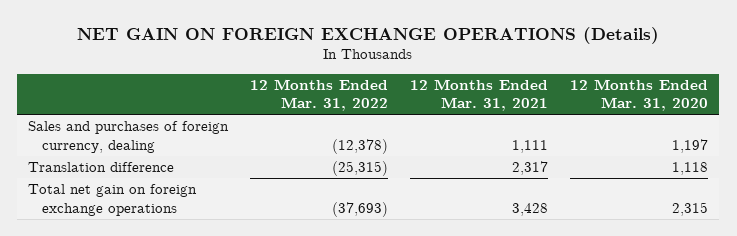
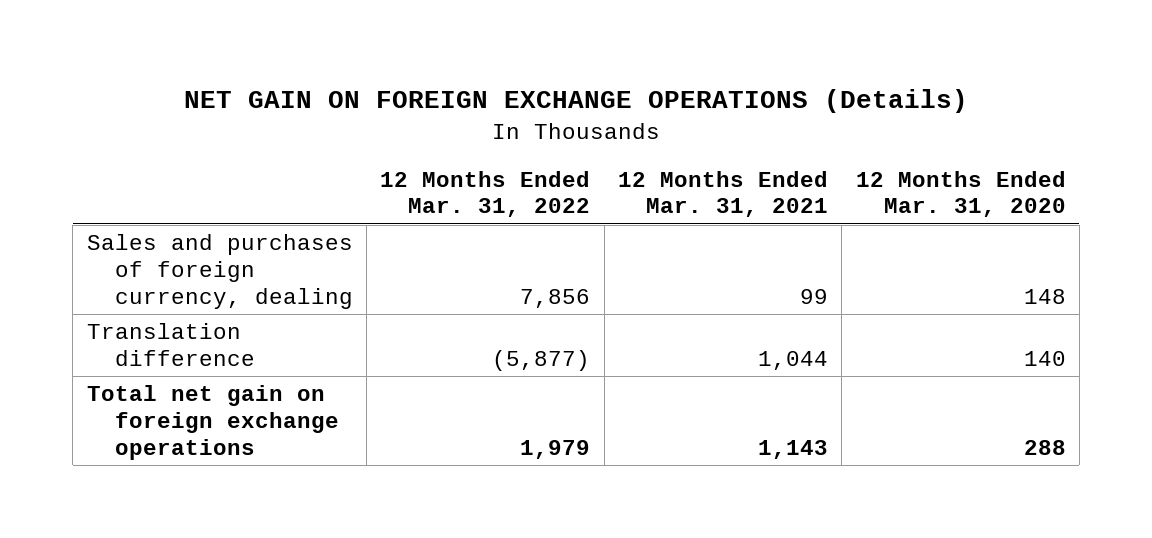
- Sales and purchases of foreign currency, dealing | (12,378) | 1,111 | 1,197
- Translation difference | (25,315) | 2,317 | 1,118
- Total net gain on foreign exchange operations | (37,693) | 3,428 | 2,315
+ Sales and purchases of foreign currency, dealing | 7,856 | 99 | 148
+ Translation difference | (5,877) | 1,044 | 140
+ Total net gain on foreign exchange operations | 1,979 | 1,143 | 288

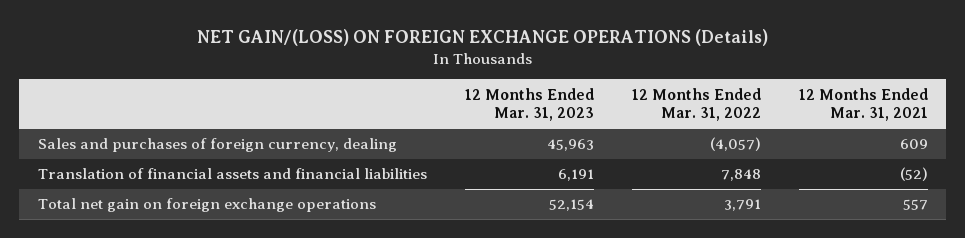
- NET GAIN ON FOREIGN EXCHANGE OPERATIONS (Details)
+ NET GAIN/(LOSS) ON FOREIGN EXCHANGE OPERATIONS (Details)
- | 12 Months Ended Mar. 31, 2022 | 12 Months Ended Mar. 31, 2021 | 12 Months Ended Mar. 31, 2020
+ | 12 Months Ended Mar. 31, 2023 | 12 Months Ended Mar. 31, 2022 | 12 Months Ended Mar. 31, 2021
- Sales and purchases of foreign currency, dealing | 7,856 | 99 | 148
- Translation difference | (5,877) | 1,044 | 140
- Total net gain on foreign exchange operations | 1,979 | 1,143 | 288
+ Sales and purchases of foreign currency, dealing | 45,963 | (4,057) | 609
+ Translation of financial assets and financial liabilities | 6,191 | 7,848 | (52)
+ Total net gain on foreign exchange operations | 52,154 | 3,791 | 557

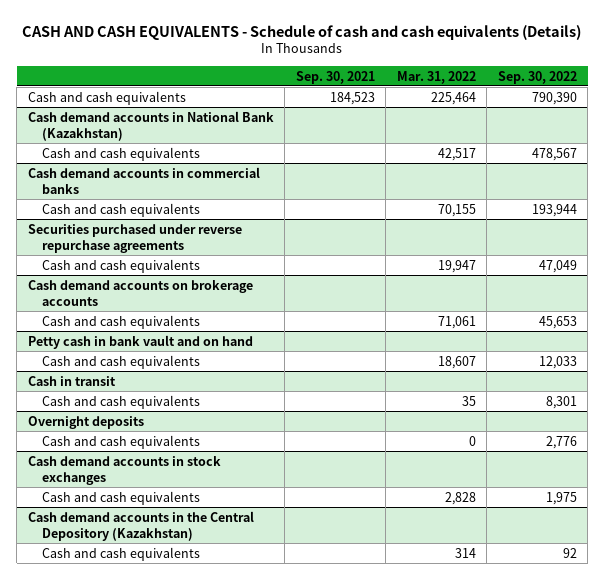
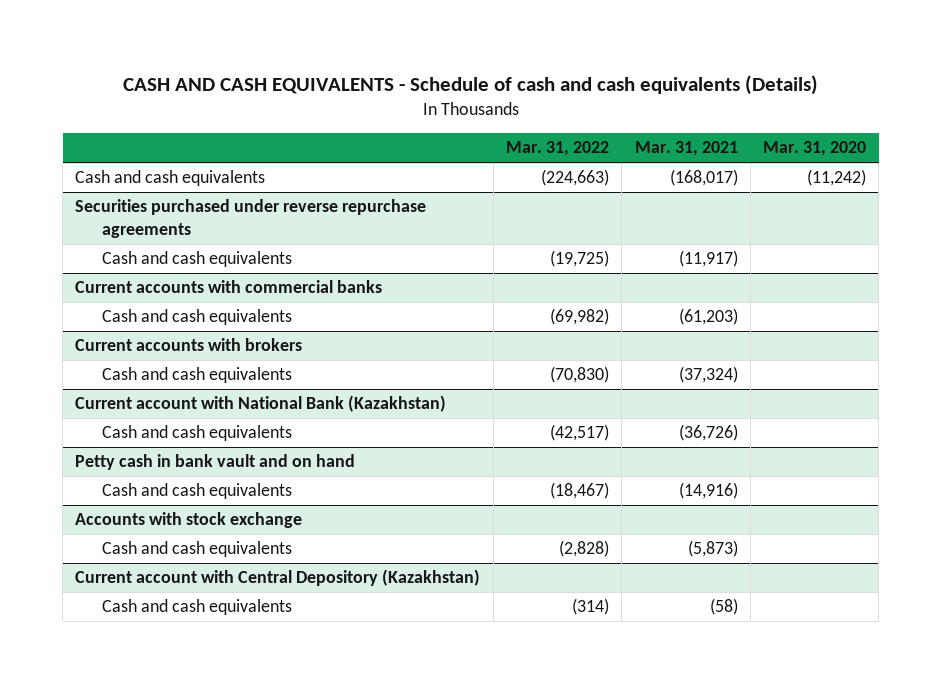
- | Sep. 30, 2021 | Mar. 31, 2022 | Sep. 30, 2022
+ | Mar. 31, 2022 | Mar. 31, 2021 | Mar. 31, 2020
- Cash and cash equivalents | 184,523 | 225,464 | 790,390
- Cash demand accounts in National Bank (Kazakhstan)
- Cash and cash equivalents | | 42,517 | 478,567
- Cash demand accounts in commercial banks
- Cash and cash equivalents | | 70,155 | 193,944
+ Cash and cash equivalents | (224,663) | (168,017) | (11,242)
@ Securities purchased under reverse repurchase agreements
- Cash and cash equivalents | | 19,947 | 47,049
- Cash demand accounts on brokerage accounts
- Cash and cash equivalents | | 71,061 | 45,653
@ Securities purchased under reverse repurchase agreements
+ Cash and cash equivalents | (19,725) | (11,917) |
+ Current accounts with commercial banks
+ Cash and cash equivalents | (69,982) | (61,203) |
+ Current accounts with brokers
+ Cash and cash equivalents | (70,830) | (37,324) |
+ Current account with National Bank (Kazakhstan)
+ Cash and cash equivalents | (42,517) | (36,726) |
@ Petty cash in bank vault and on hand
- Cash and cash equivalents | | 18,607 | 12,033
- Cash in transit
- Cash and cash equivalents | | 35 | 8,301
- Overnight deposits
- Cash and cash equivalents | | 0 | 2,776
- Cash demand accounts in stock exchanges
- Cash and cash equivalents | | 2,828 | 1,975
- Cash demand accounts in the Central Depository (Kazakhstan)
- Cash and cash equivalents | | 314 | 92
@ Petty cash in bank vault and on hand
+ Cash and cash equivalents | (18,467) | (14,916) |
+ Accounts with stock exchange
+ Cash and cash equivalents | (2,828) | (5,873) |
+ Current account with Central Depository (Kazakhstan)
+ Cash and cash equivalents | (314) | (58) |

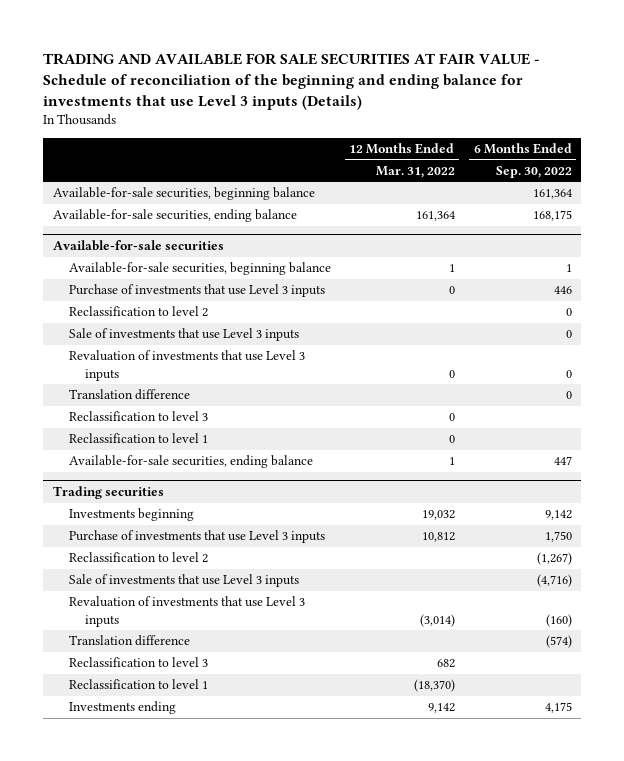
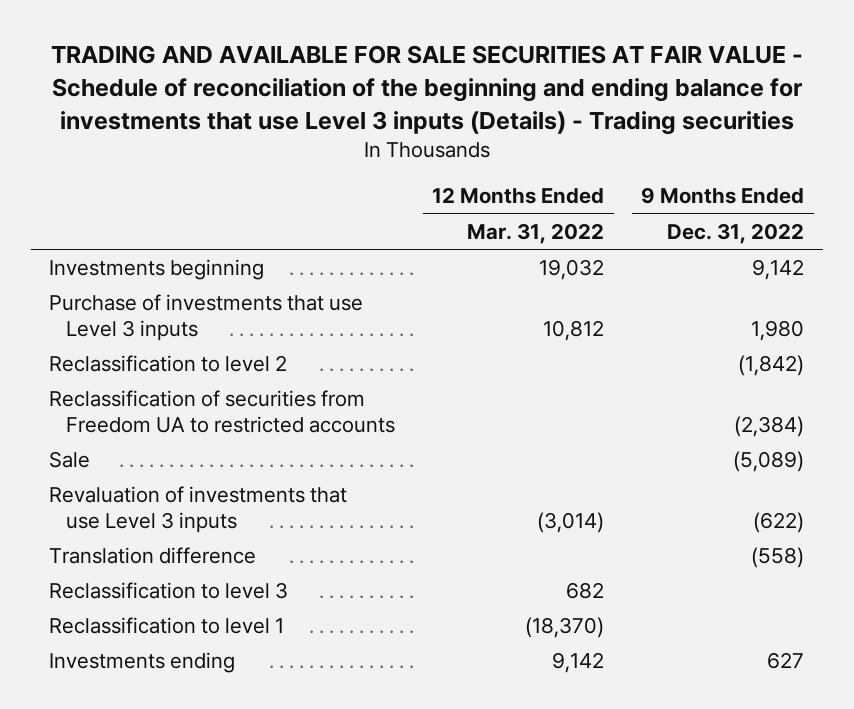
- TRADING AND AVAILABLE FOR SALE SECURITIES AT FAIR VALUE - Schedule of reconciliation of the beginning and ending balance for investments that use Level 3 inputs (Details)
+ TRADING AND AVAILABLE FOR SALE SECURITIES AT FAIR VALUE - Schedule of reconciliation of the beginning and ending balance for investments that use Level 3 inputs (Details) - Trading securities
- | 12 Months Ended Mar. 31, 2022 | 6 Months Ended Sep. 30, 2022
+ | 12 Months Ended Mar. 31, 2022 | 9 Months Ended Dec. 31, 2022
- Available-for-sale securities, beginning balance | | 161,364
- Available-for-sale securities, ending balance | 161,364 | 168,175
- Available-for-sale securities
- Available-for-sale securities, beginning balance | 1 | 1
- Purchase of investments that use Level 3 inputs | 0 | 446
- Reclassification to level 2 | | 0
- Sale of investments that use Level 3 inputs | | 0
- Revaluation of investments that use Level 3 inputs | 0 | 0
- Translation difference | | 0
- Reclassification to level 3 | 0 |
- Reclassification to level 1 | 0 |
- Available-for-sale securities, ending balance | 1 | 447
- Trading securities
- Sale of investments that use Level 3 inputs | | (4,716)
+ Reclassification of securities from Freedom UA to restricted accounts | | (2,384)
+ Sale | | (5,089)

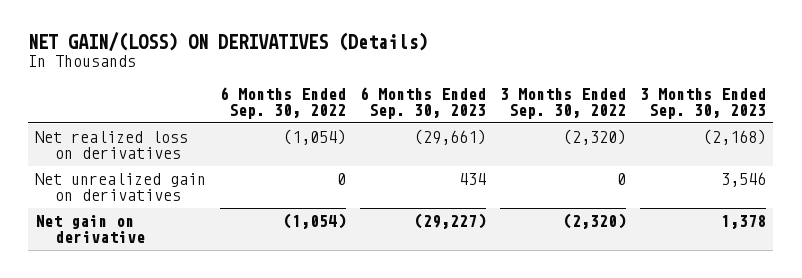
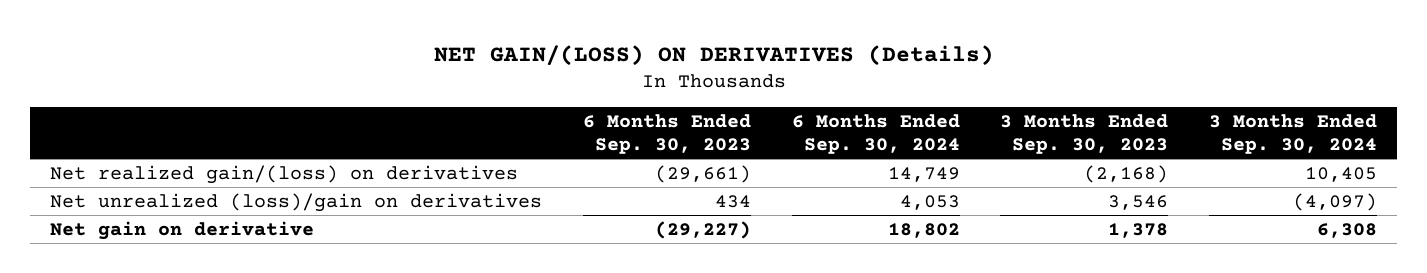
- | 6 Months Ended Sep. 30, 2022 | 6 Months Ended Sep. 30, 2023 | 3 Months Ended Sep. 30, 2022 | 3 Months Ended Sep. 30, 2023
+ | 6 Months Ended Sep. 30, 2023 | 6 Months Ended Sep. 30, 2024 | 3 Months Ended Sep. 30, 2023 | 3 Months Ended Sep. 30, 2024
- Net realized loss on derivatives | (1,054) | (29,661) | (2,320) | (2,168)
- Net unrealized gain on derivatives | 0 | 434 | 0 | 3,546
+ Net realized gain/(loss) on derivatives | (29,661) | 14,749 | (2,168) | 10,405
+ Net unrealized (loss)/gain on derivatives | 434 | 4,053 | 3,546 | (4,097)

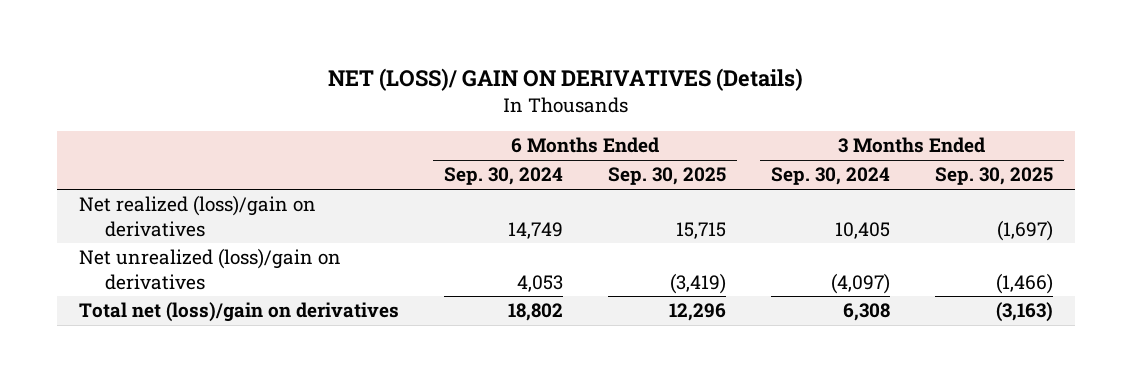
- NET GAIN/(LOSS) ON DERIVATIVES (Details)
+ NET (LOSS)/ GAIN ON DERIVATIVES (Details)
- | 6 Months Ended Sep. 30, 2023 | 6 Months Ended Sep. 30, 2024 | 3 Months Ended Sep. 30, 2023 | 3 Months Ended Sep. 30, 2024
+ | 6 Months Ended Sep. 30, 2024 | 6 Months Ended Sep. 30, 2025 | 3 Months Ended Sep. 30, 2024 | 3 Months Ended Sep. 30, 2025
- Net realized gain/(loss) on derivatives | (29,661) | 14,749 | (2,168) | 10,405
+ Net realized (loss)/gain on derivatives | 14,749 | 15,715 | 10,405 | (1,697)
- Net gain on derivative | (29,227) | 18,802 | 1,378 | 6,308
+ Total net (loss)/gain on derivatives | 18,802 | 12,296 | 6,308 | (3,163)

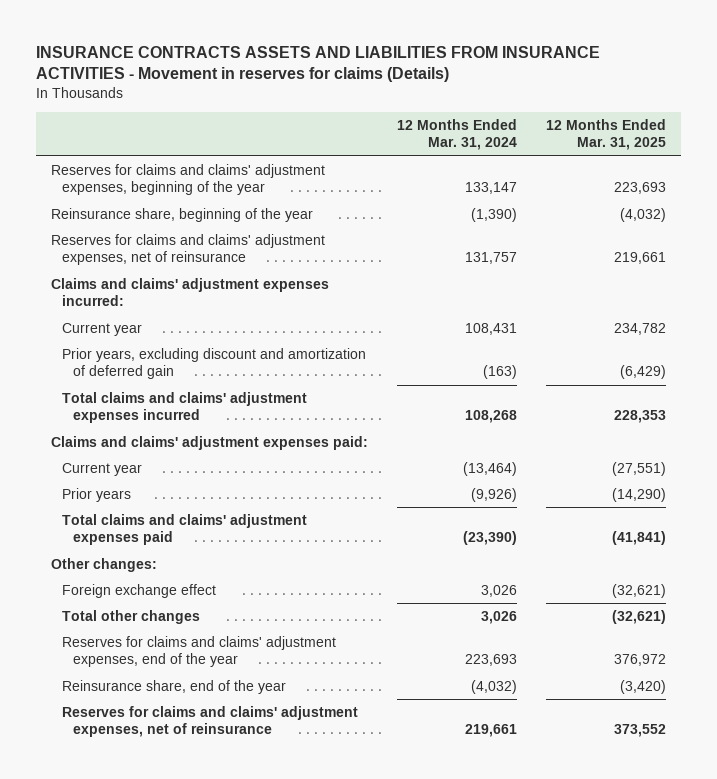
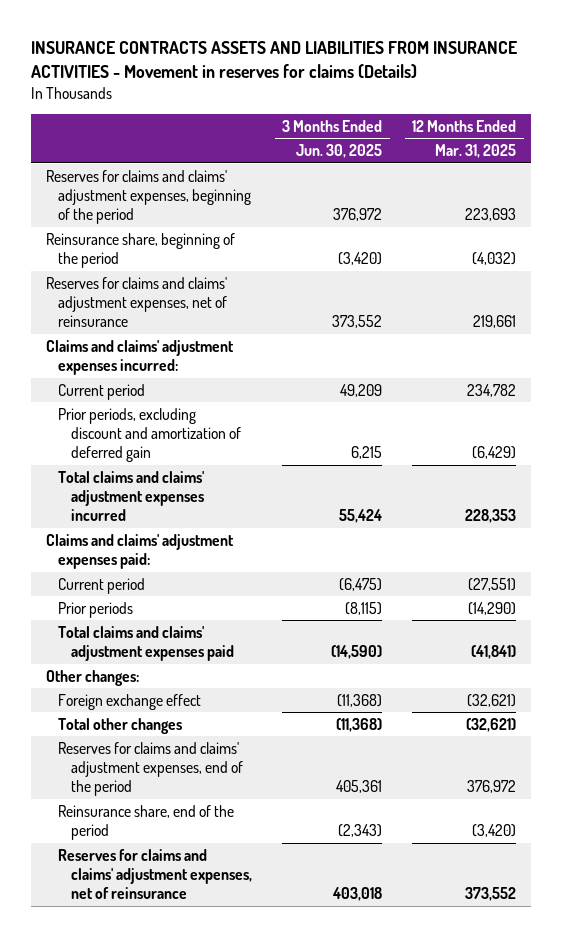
- | 12 Months Ended Mar. 31, 2024 | 12 Months Ended Mar. 31, 2025
+ | 3 Months Ended Jun. 30, 2025 | 12 Months Ended Mar. 31, 2025
- Reserves for claims and claims' adjustment expenses, beginning of the year | 133,147 | 223,693
- Reinsurance share, beginning of the year | (1,390) | (4,032)
+ Reserves for claims and claims' adjustment expenses, beginning of the period | 376,972 | 223,693
+ Reinsurance share, beginning of the period | (3,420) | (4,032)
- Current year | 108,431 | 234,782
- Prior years, excluding discount and amortization of deferred gain | (163) | (6,429)
+ Current period | 49,209 | 234,782
+ Prior periods, excluding discount and amortization of deferred gain | 6,215 | (6,429)
- Current year | (13,464) | (27,551)
- Prior years | (9,926) | (14,290)
+ Current period | (6,475) | (27,551)
+ Prior periods | (8,115) | (14,290)
- Reserves for claims and claims' adjustment expenses, end of the year | 223,693 | 376,972
- Reinsurance share, end of the year | (4,032) | (3,420)
+ Reserves for claims and claims' adjustment expenses, end of the period | 405,361 | 376,972
+ Reinsurance share, end of the period | (2,343) | (3,420)

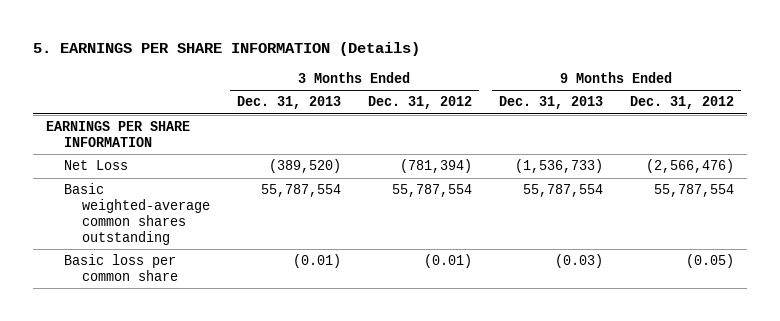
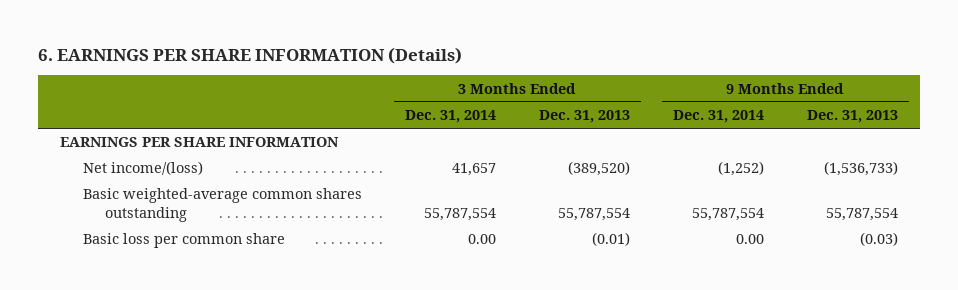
- 5. EARNINGS PER SHARE INFORMATION (Details)
+ 6. EARNINGS PER SHARE INFORMATION (Details)
- | 3 Months Ended Dec. 31, 2013 | 3 Months Ended Dec. 31, 2012 | 9 Months Ended Dec. 31, 2013 | 9 Months Ended Dec. 31, 2012
+ | 3 Months Ended Dec. 31, 2014 | 3 Months Ended Dec. 31, 2013 | 9 Months Ended Dec. 31, 2014 | 9 Months Ended Dec. 31, 2013
- Net Loss | (389,520) | (781,394) | (1,536,733) | (2,566,476)
+ Net income/(loss) | 41,657 | (389,520) | (1,252) | (1,536,733)

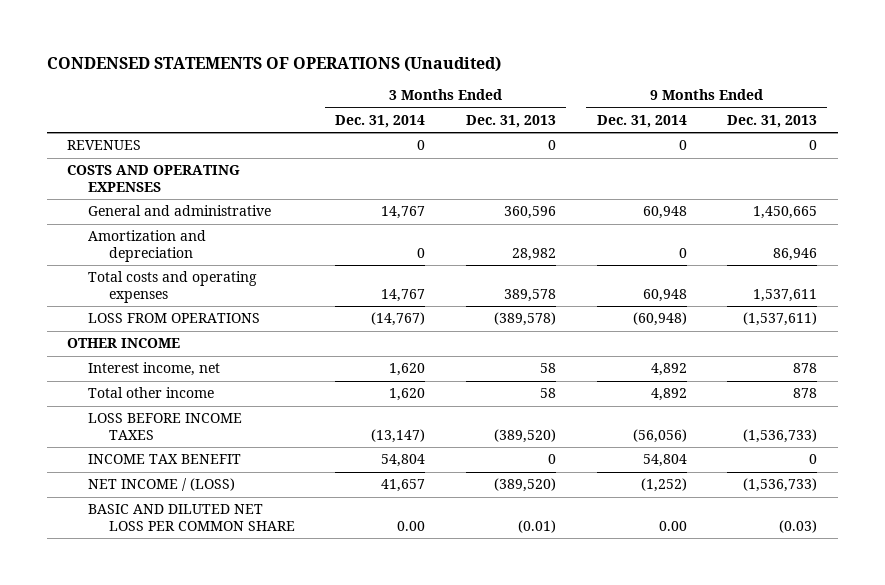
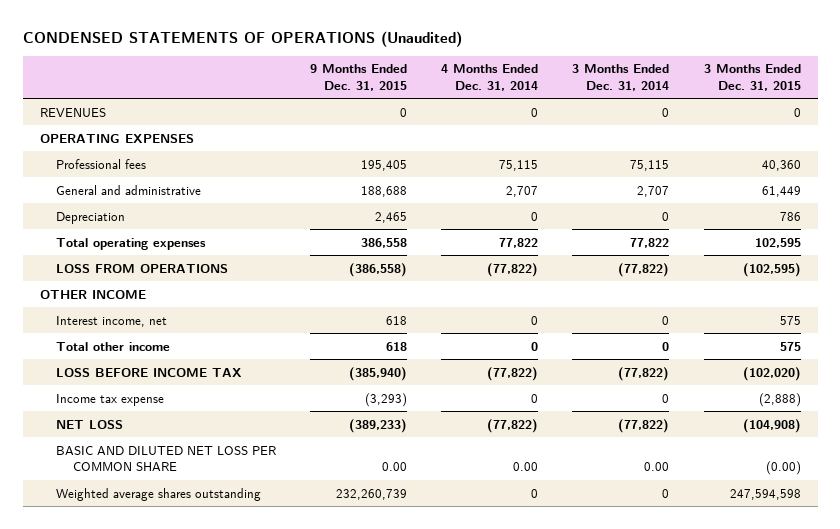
- | 3 Months Ended Dec. 31, 2014 | 3 Months Ended Dec. 31, 2013 | 9 Months Ended Dec. 31, 2014 | 9 Months Ended Dec. 31, 2013
+ | 9 Months Ended Dec. 31, 2015 | 4 Months Ended Dec. 31, 2014 | 3 Months Ended Dec. 31, 2014 | 3 Months Ended Dec. 31, 2015
- COSTS AND OPERATING EXPENSES
- General and administrative | 14,767 | 360,596 | 60,948 | 1,450,665
- Amortization and depreciation | 0 | 28,982 | 0 | 86,946
- Total costs and operating expenses | 14,767 | 389,578 | 60,948 | 1,537,611
- LOSS FROM OPERATIONS | (14,767) | (389,578) | (60,948) | (1,537,611)
+ OPERATING EXPENSES
+ Professional fees | 195,405 | 75,115 | 75,115 | 40,360
+ General and administrative | 188,688 | 2,707 | 2,707 | 61,449
+ Depreciation | 2,465 | 0 | 0 | 786
+ Total operating expenses | 386,558 | 77,822 | 77,822 | 102,595
+ LOSS FROM OPERATIONS | (386,558) | (77,822) | (77,822) | (102,595)
- Interest income, net | 1,620 | 58 | 4,892 | 878
- Total other income | 1,620 | 58 | 4,892 | 878
- LOSS BEFORE INCOME TAXES | (13,147) | (389,520) | (56,056) | (1,536,733)
- INCOME TAX BENEFIT | 54,804 | 0 | 54,804 | 0
- NET INCOME / (LOSS) | 41,657 | (389,520) | (1,252) | (1,536,733)
+ Interest income, net | 618 | 0 | 0 | 575
+ Total other income | 618 | 0 | 0 | 575
+ LOSS BEFORE INCOME TAX | (385,940) | (77,822) | (77,822) | (102,020)
+ Income tax expense | (3,293) | 0 | 0 | (2,888)
+ NET LOSS | (389,233) | (77,822) | (77,822) | (104,908)
+ Weighted average shares outstanding | 232,260,739 | 0 | 0 | 247,594,598

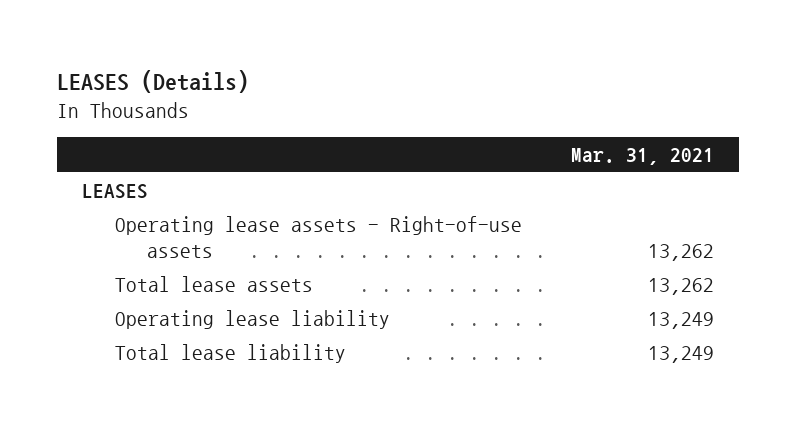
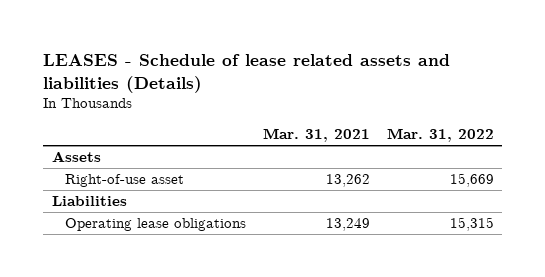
- LEASES (Details)
+ LEASES - Schedule of lease related assets and liabilities (Details)
- | Mar. 31, 2021
+ | Mar. 31, 2021 | Mar. 31, 2022
- LEASES
- Operating lease assets - Right-of-use assets | 13,262
- Total lease assets | 13,262
- Operating lease liability | 13,249
- Total lease liability | 13,249
+ Assets
+ Right-of-use asset | 13,262 | 15,669
+ Liabilities
+ Operating lease obligations | 13,249 | 15,315

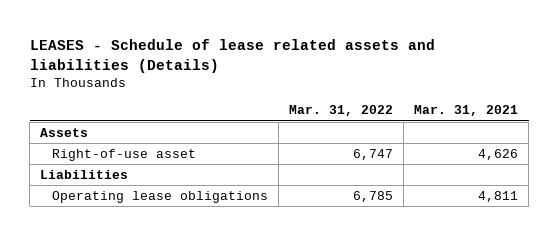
- | Mar. 31, 2021 | Mar. 31, 2022
+ | Mar. 31, 2022 | Mar. 31, 2021
- Right-of-use asset | 13,262 | 15,669
+ Right-of-use asset | 6,747 | 4,626
- Operating lease obligations | 13,249 | 15,315
+ Operating lease obligations | 6,785 | 4,811

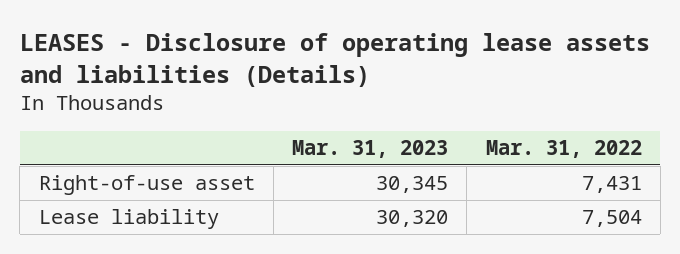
- LEASES - Schedule of lease related assets and liabilities (Details)
+ LEASES - Disclosure of operating lease assets and liabilities (Details)
- | Mar. 31, 2022 | Mar. 31, 2021
+ | Mar. 31, 2023 | Mar. 31, 2022
- Assets
- Right-of-use asset | 6,747 | 4,626
- Liabilities
- Operating lease obligations | 6,785 | 4,811
+ Right-of-use asset | 30,345 | 7,431
+ Lease liability | 30,320 | 7,504

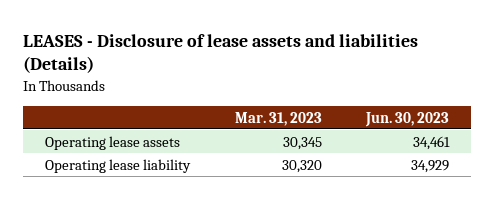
- LEASES - Disclosure of operating lease assets and liabilities (Details)
+ LEASES - Disclosure of lease assets and liabilities (Details)
- | Mar. 31, 2023 | Mar. 31, 2022
+ | Mar. 31, 2023 | Jun. 30, 2023
- Right-of-use asset | 30,345 | 7,431
- Lease liability | 30,320 | 7,504
+ Operating lease assets | 30,345 | 34,461
+ Operating lease liability | 30,320 | 34,929

